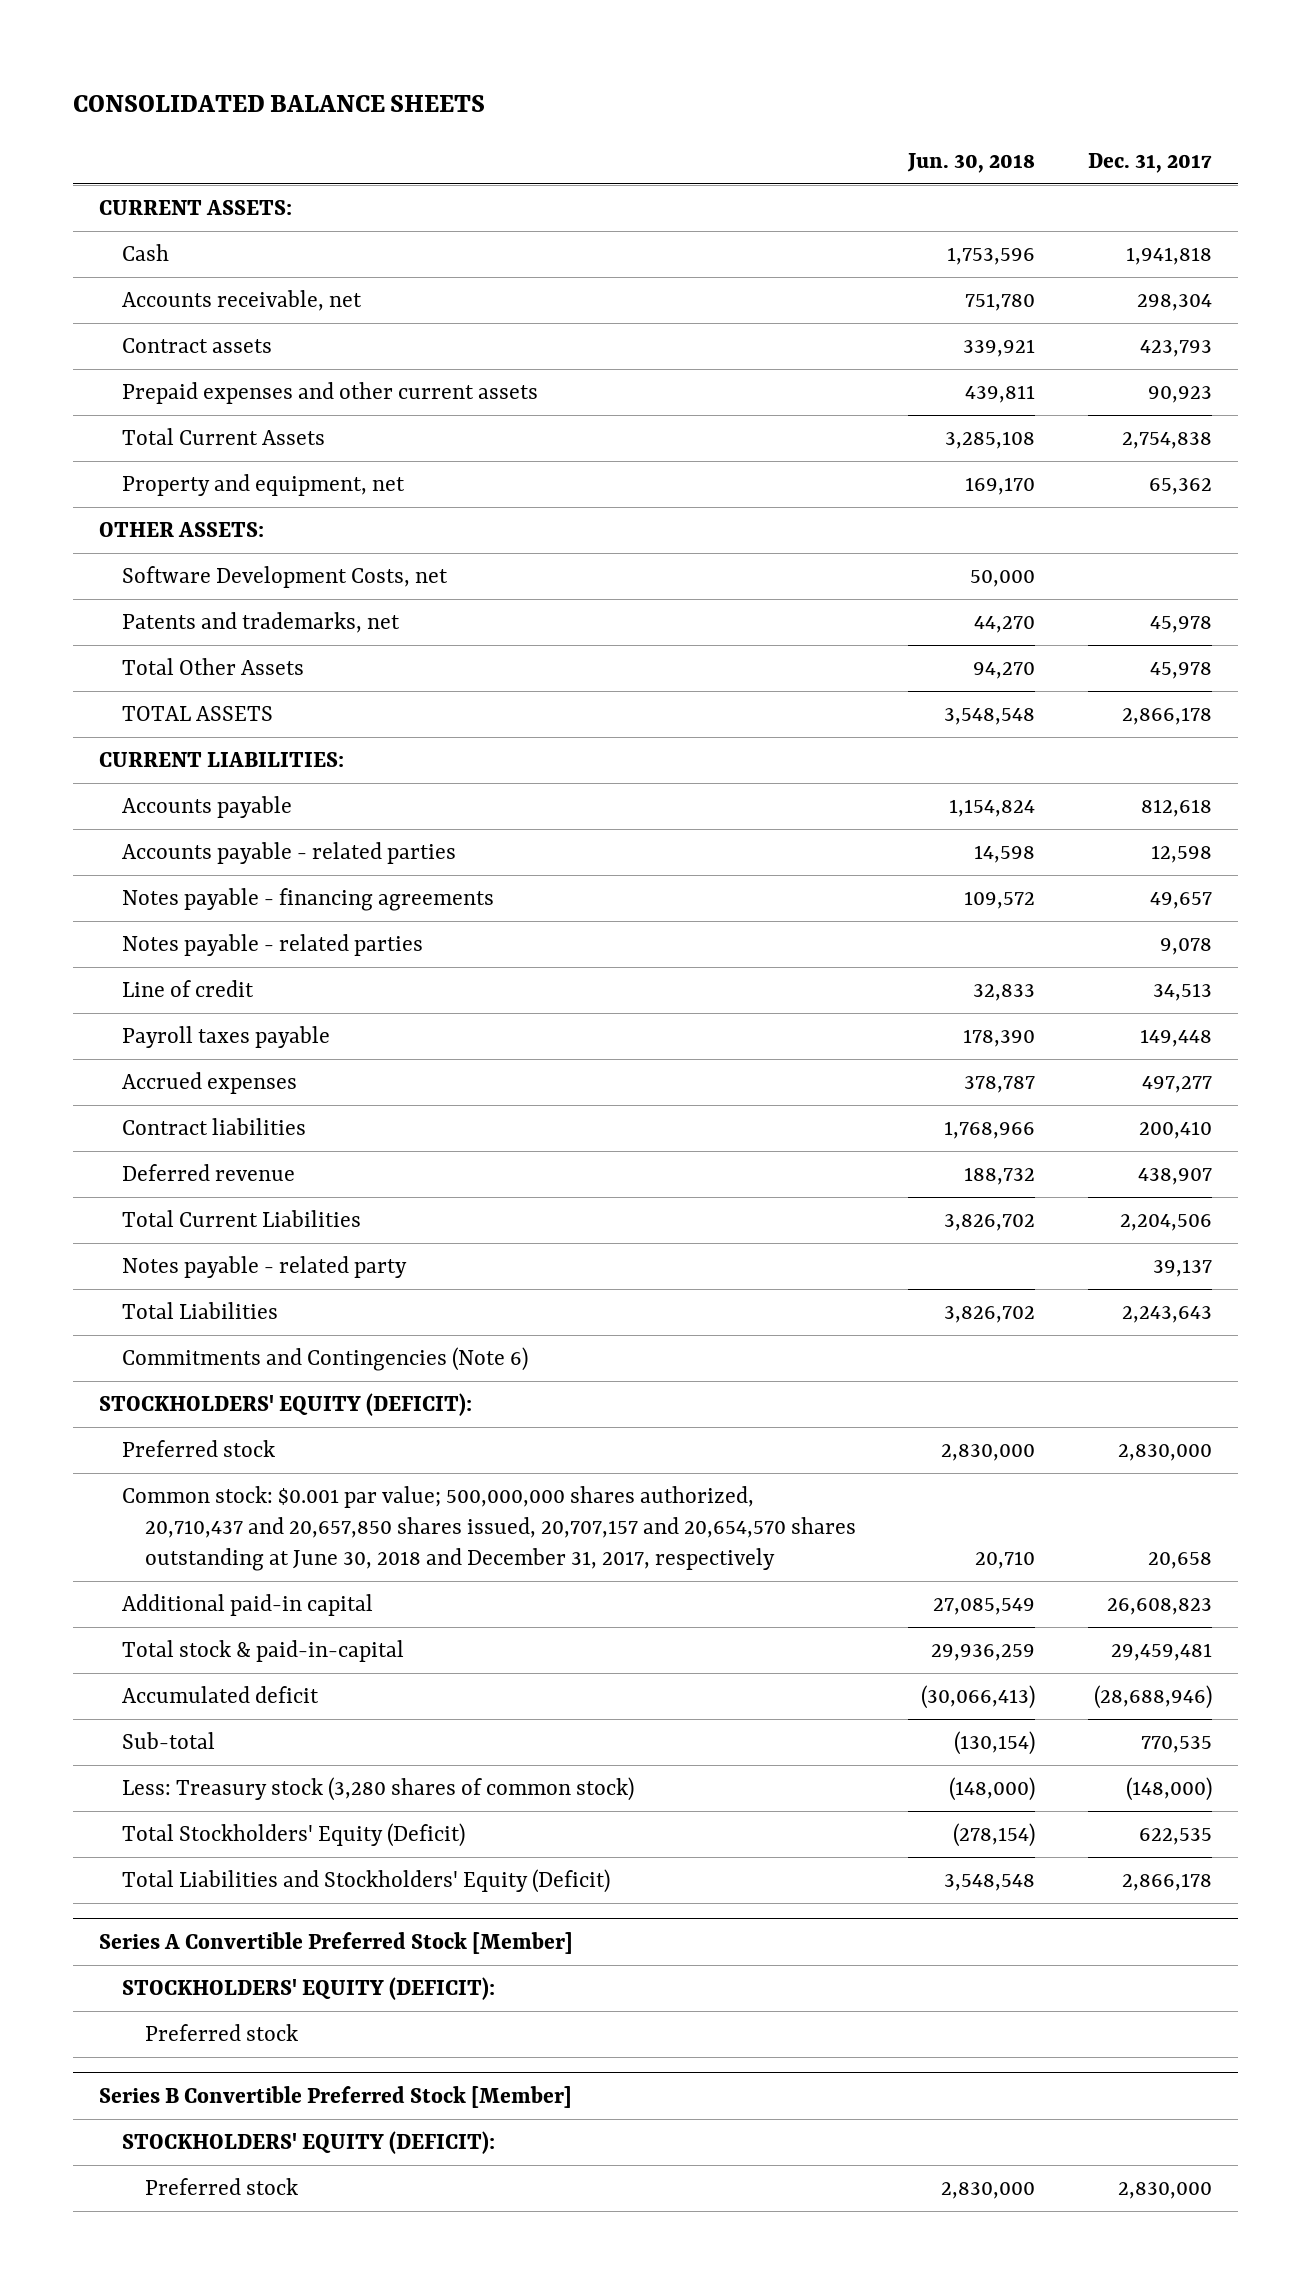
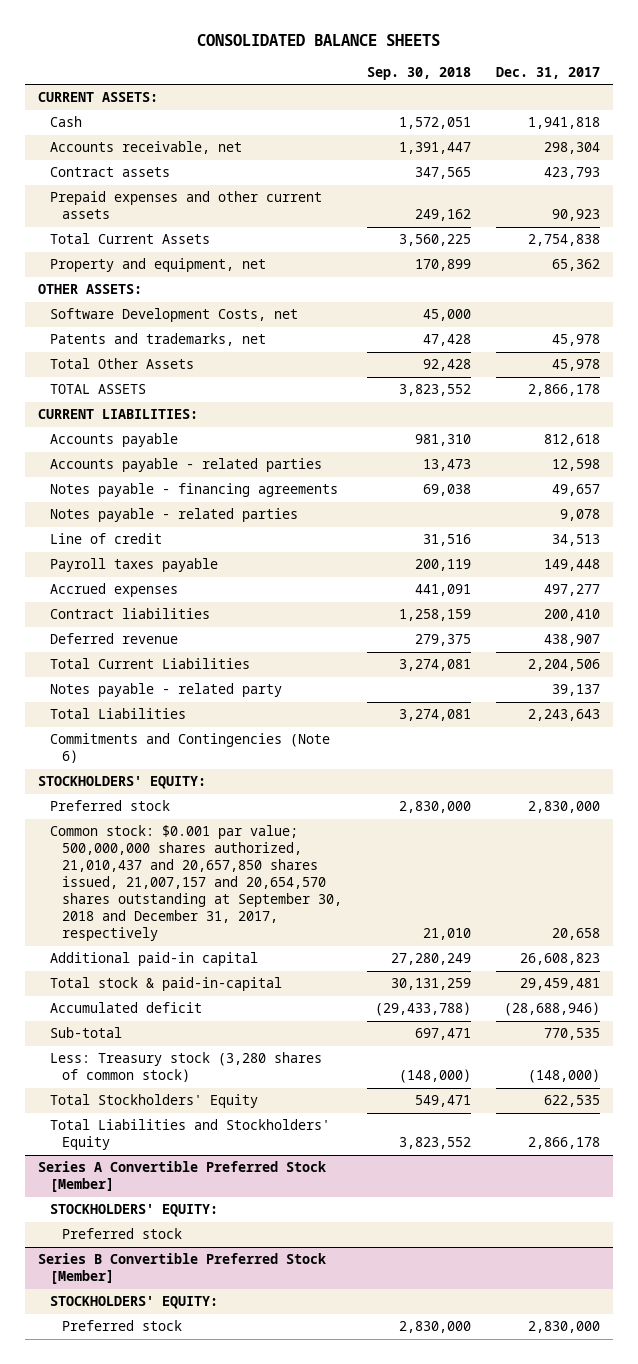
- | Jun. 30, 2018 | Dec. 31, 2017
+ | Sep. 30, 2018 | Dec. 31, 2017
- STOCKHOLDERS' EQUITY (DEFICIT):
+ STOCKHOLDERS' EQUITY:
- Common stock: $0.001 par value; 500,000,000 shares authorized, 20,710,437 and 20,657,850 shares issued, 20,707,157 and 20,654,570 shares outstanding at June 30, 2018 and December 31, 2017, respectively | 20,710 | 20,658
+ Common stock: $0.001 par value; 500,000,000 shares authorized, 21,010,437 and 20,657,850 shares issued, 21,007,157 and 20,654,570 shares outstanding at September 30, 2018 and December 31, 2017, respectively | 21,010 | 20,658
- Total Stockholders' Equity (Deficit) | (278,154) | 622,535
- Total Liabilities and Stockholders' Equity (Deficit) | 3,548,548 | 2,866,178
+ Total Stockholders' Equity | 549,471 | 622,535
+ Total Liabilities and Stockholders' Equity | 3,823,552 | 2,866,178
@ Series A Convertible Preferred Stock [Member]
- STOCKHOLDERS' EQUITY (DEFICIT):
+ STOCKHOLDERS' EQUITY:
@ Series B Convertible Preferred Stock [Member]
- STOCKHOLDERS' EQUITY (DEFICIT):
+ STOCKHOLDERS' EQUITY:

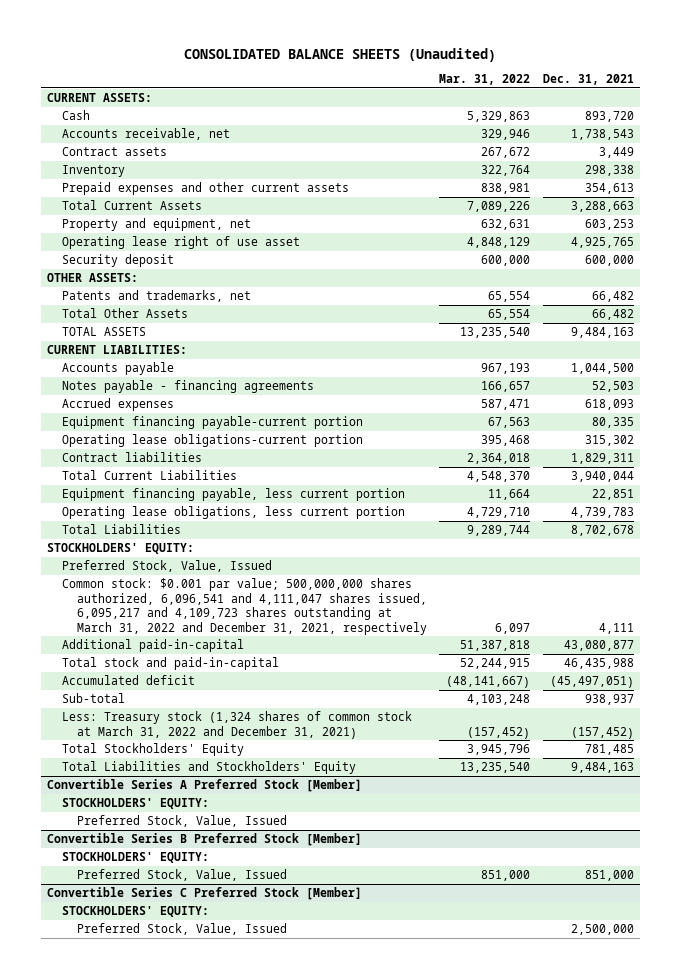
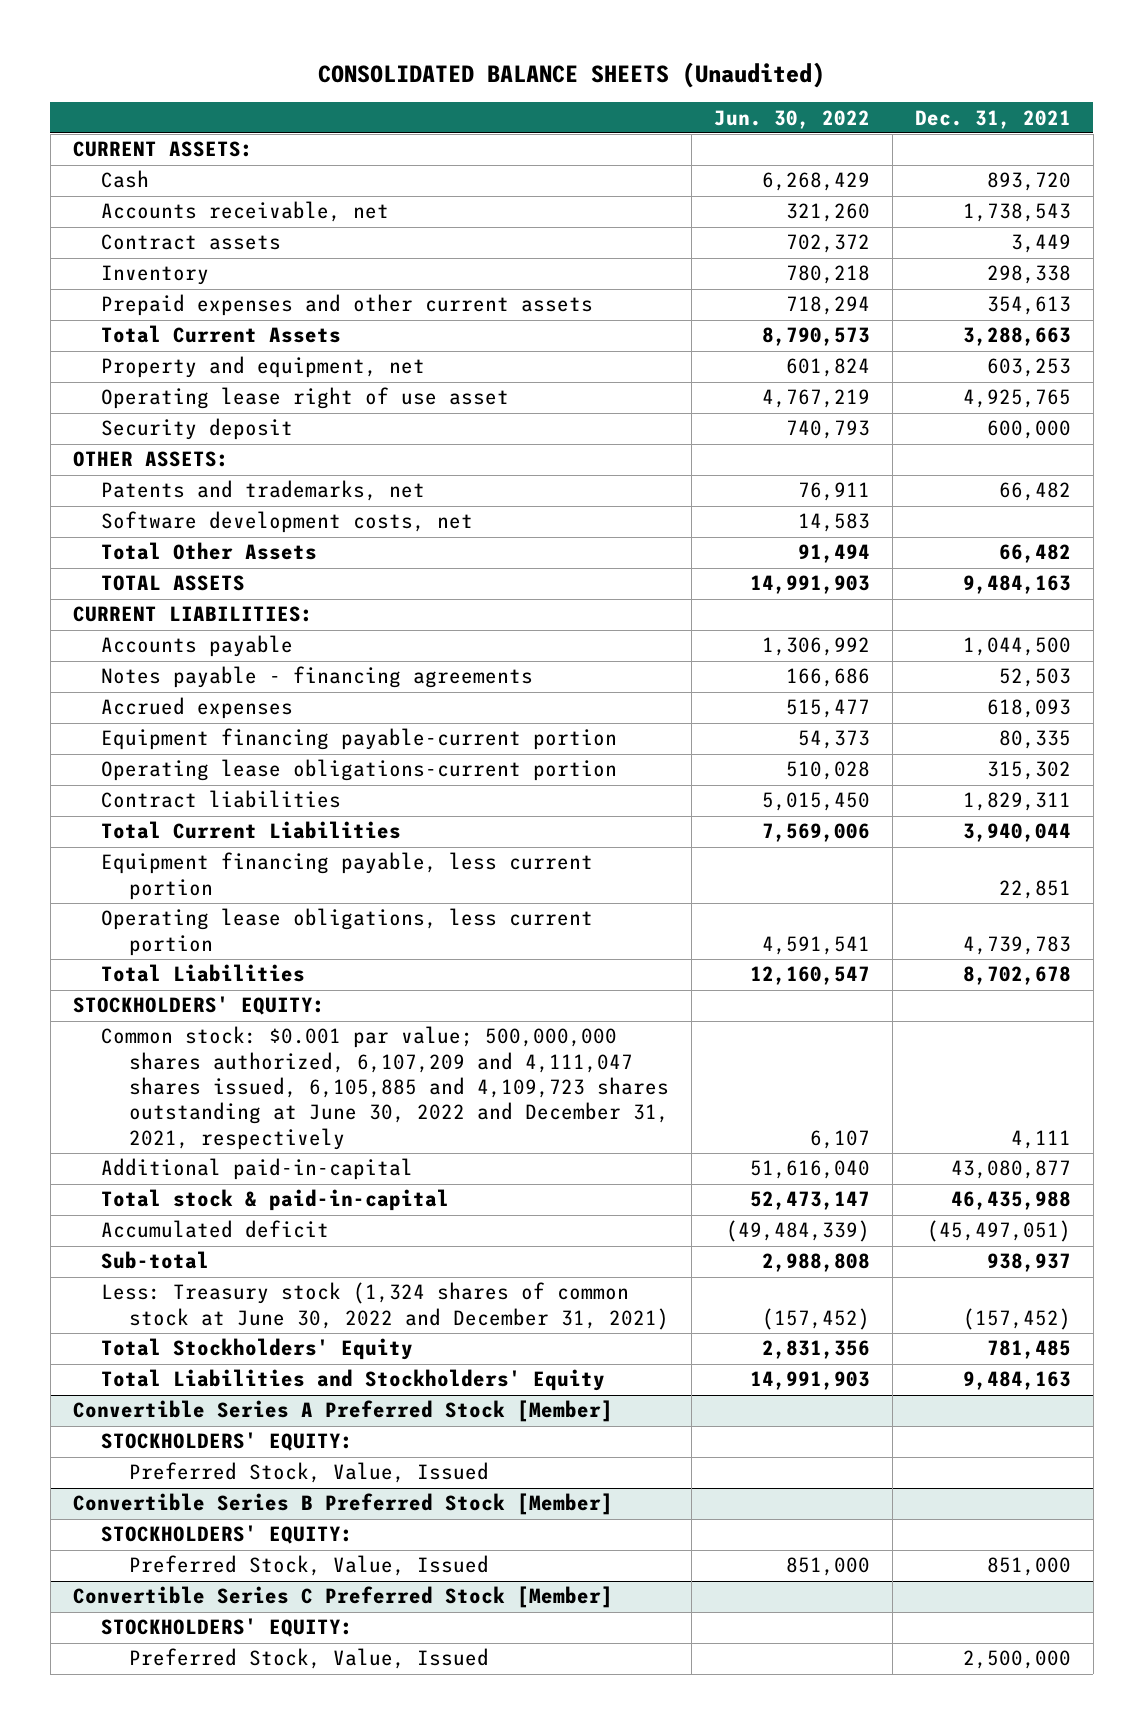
- | Mar. 31, 2022 | Dec. 31, 2021
+ | Jun. 30, 2022 | Dec. 31, 2021
+ Software development costs, net | 14,583 |
- Preferred Stock, Value, Issued
- Common stock: $0.001 par value; 500,000,000 shares authorized, 6,096,541 and 4,111,047 shares issued, 6,095,217 and 4,109,723 shares outstanding at March 31, 2022 and December 31, 2021, respectively | 6,097 | 4,111
+ Common stock: $0.001 par value; 500,000,000 shares authorized, 6,107,209 and 4,111,047 shares issued, 6,105,885 and 4,109,723 shares outstanding at June 30, 2022 and December 31, 2021, respectively | 6,107 | 4,111
- Total stock and paid-in-capital | 52,244,915 | 46,435,988
+ Total stock & paid-in-capital | 52,473,147 | 46,435,988
- Less: Treasury stock (1,324 shares of common stock at March 31, 2022 and December 31, 2021) | (157,452) | (157,452)
+ Less: Treasury stock (1,324 shares of common stock at June 30, 2022 and December 31, 2021) | (157,452) | (157,452)

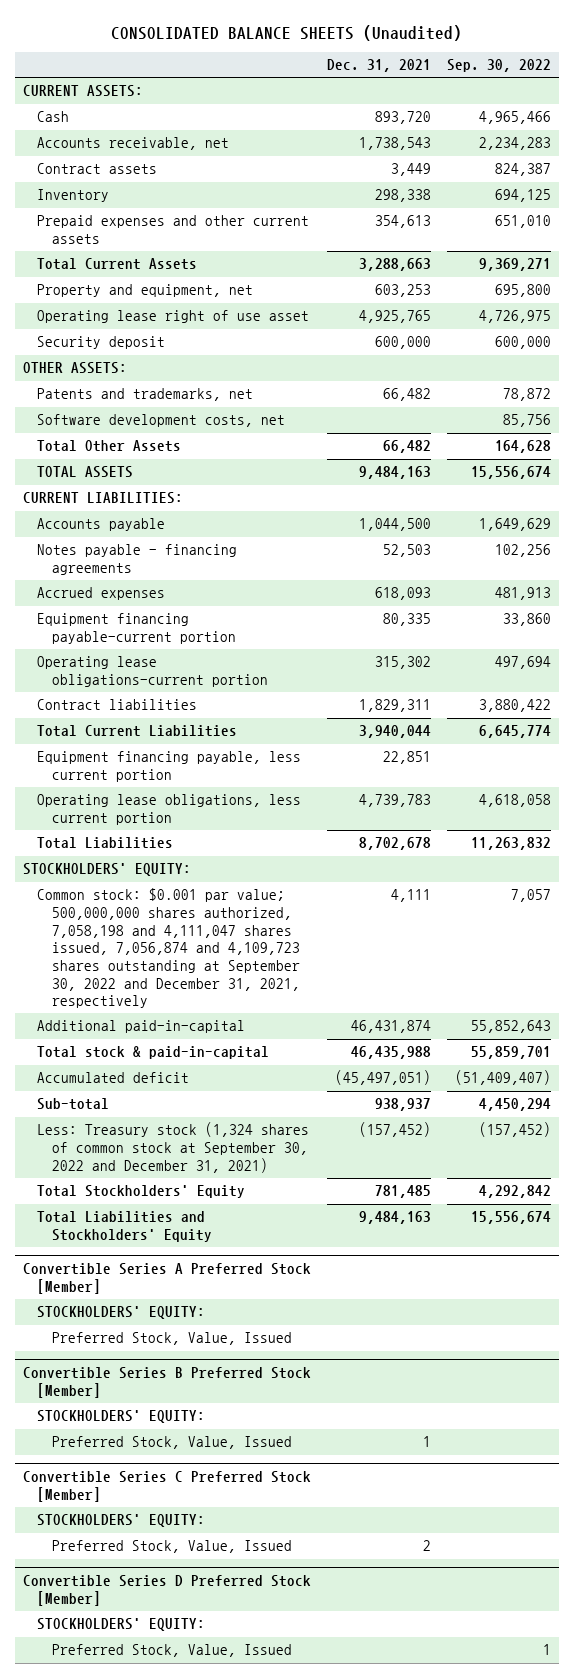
- | Jun. 30, 2022 | Dec. 31, 2021
+ | Dec. 31, 2021 | Sep. 30, 2022
- Common stock: $0.001 par value; 500,000,000 shares authorized, 6,107,209 and 4,111,047 shares issued, 6,105,885 and 4,109,723 shares outstanding at June 30, 2022 and December 31, 2021, respectively | 6,107 | 4,111
- Additional paid-in-capital | 51,616,040 | 43,080,877
+ Common stock: $0.001 par value; 500,000,000 shares authorized, 7,058,198 and 4,111,047 shares issued, 7,056,874 and 4,109,723 shares outstanding at September 30, 2022 and December 31, 2021, respectively | 4,111 | 7,057
+ Additional paid-in-capital | 46,431,874 | 55,852,643
- Less: Treasury stock (1,324 shares of common stock at June 30, 2022 and December 31, 2021) | (157,452) | (157,452)
+ Less: Treasury stock (1,324 shares of common stock at September 30, 2022 and December 31, 2021) | (157,452) | (157,452)
@ Convertible Series B Preferred Stock [Member]
- Preferred Stock, Value, Issued | 851,000 | 851,000
+ Preferred Stock, Value, Issued | 1 |
@ Convertible Series C Preferred Stock [Member]
- Preferred Stock, Value, Issued | | 2,500,000
+ Preferred Stock, Value, Issued | 2 |
+ Convertible Series D Preferred Stock [Member]
+ STOCKHOLDERS' EQUITY:
+ Preferred Stock, Value, Issued | | 1

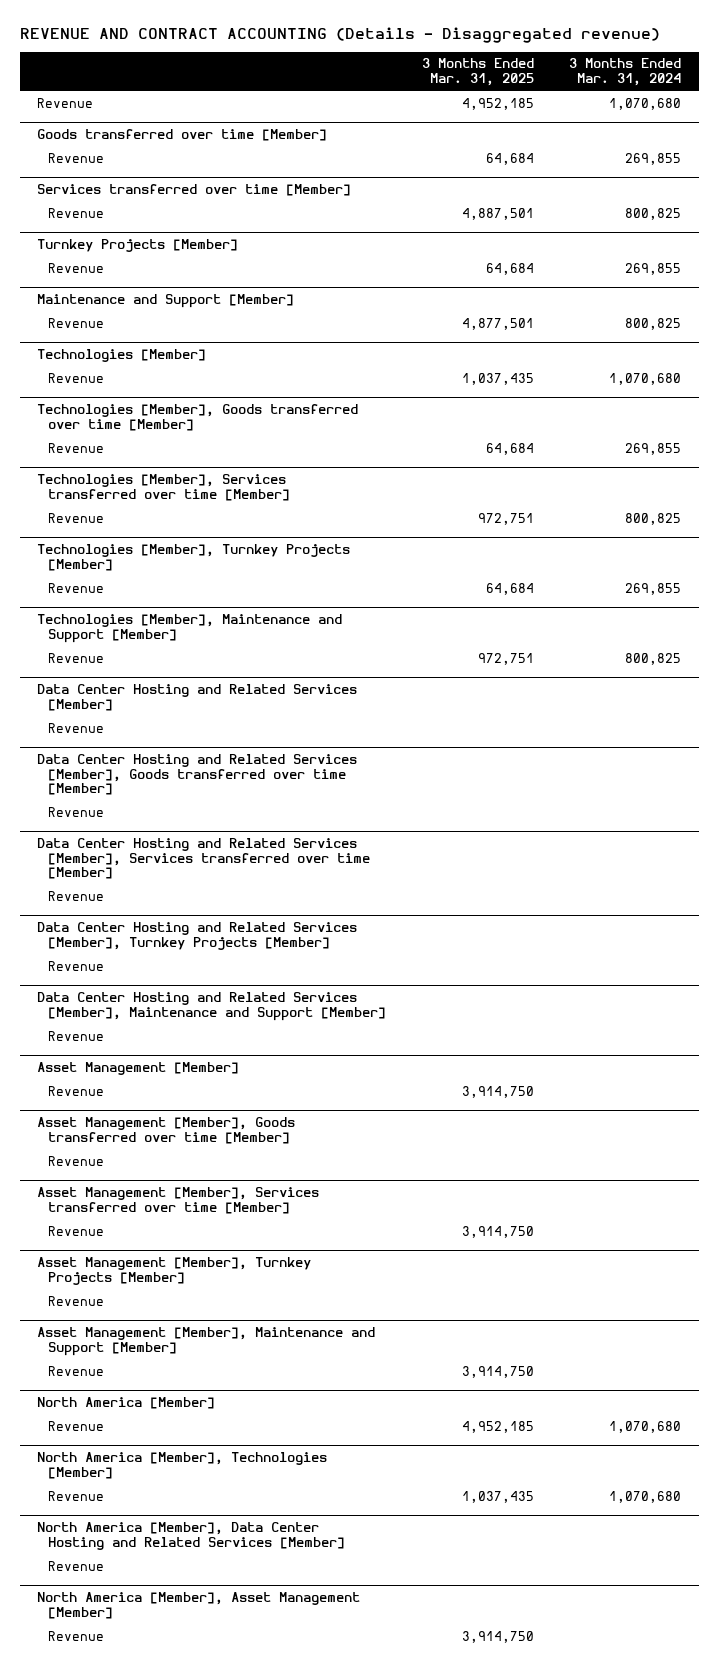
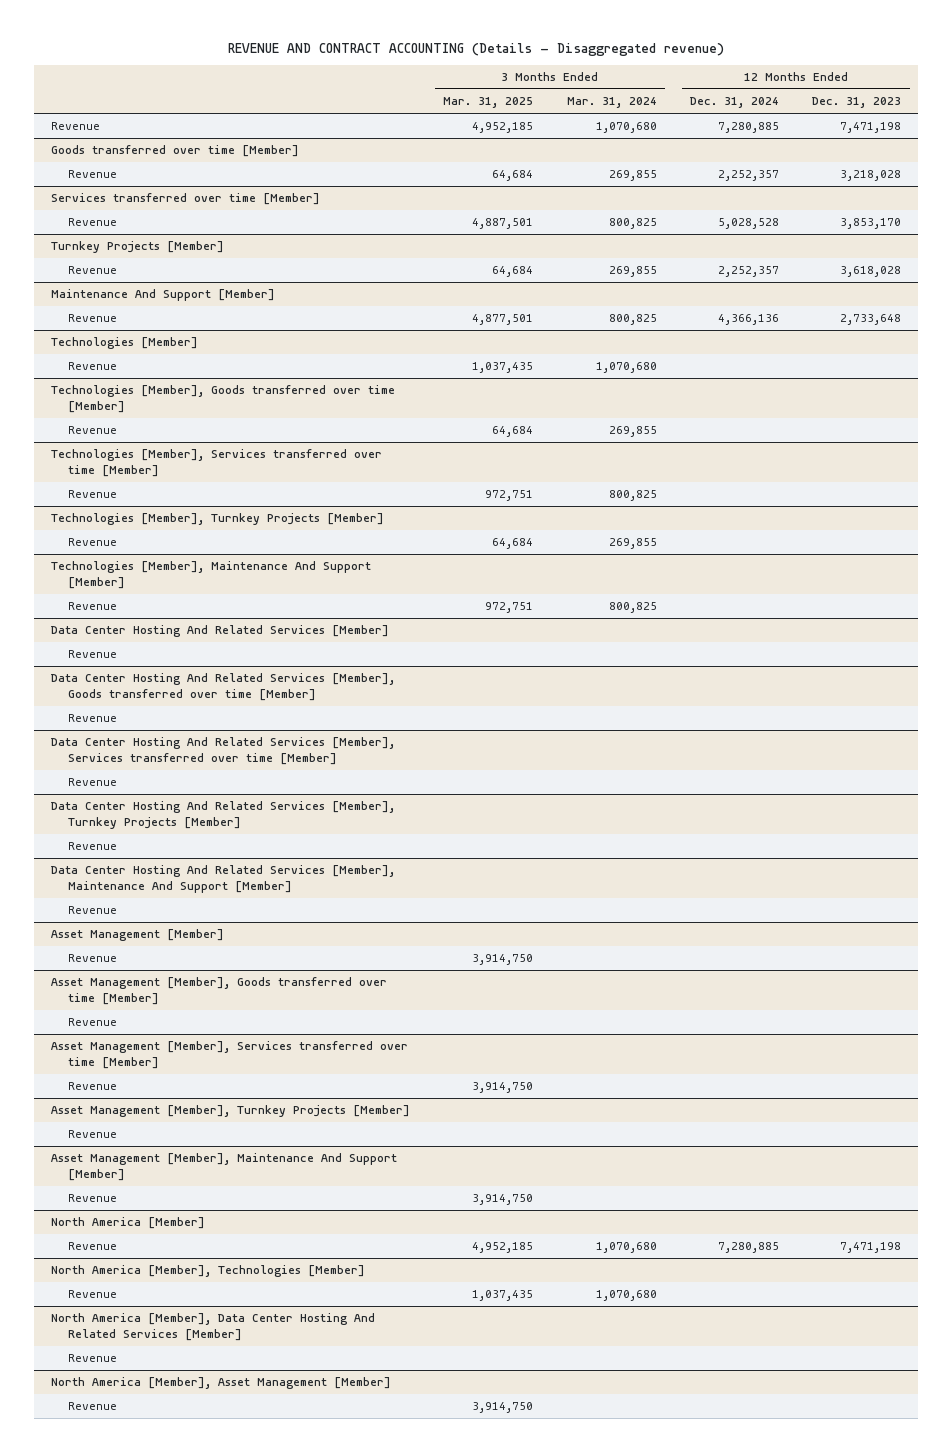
- | 3 Months Ended Mar. 31, 2025 | 3 Months Ended Mar. 31, 2024
+ | 3 Months Ended Mar. 31, 2025 | 3 Months Ended Mar. 31, 2024 | 12 Months Ended Dec. 31, 2024 | 12 Months Ended Dec. 31, 2023
- Maintenance and Support [Member]
+ Maintenance And Support [Member]
- Technologies [Member], Maintenance and Support [Member]
+ Technologies [Member], Maintenance And Support [Member]
- Data Center Hosting and Related Services [Member]
+ Data Center Hosting And Related Services [Member]
- Data Center Hosting and Related Services [Member], Goods transferred over time [Member]
+ Data Center Hosting And Related Services [Member], Goods transferred over time [Member]
- Data Center Hosting and Related Services [Member], Services transferred over time [Member]
+ Data Center Hosting And Related Services [Member], Services transferred over time [Member]
- Data Center Hosting and Related Services [Member], Turnkey Projects [Member]
+ Data Center Hosting And Related Services [Member], Turnkey Projects [Member]
- Data Center Hosting and Related Services [Member], Maintenance and Support [Member]
+ Data Center Hosting And Related Services [Member], Maintenance And Support [Member]
- Asset Management [Member], Maintenance and Support [Member]
+ Asset Management [Member], Maintenance And Support [Member]
- North America [Member], Data Center Hosting and Related Services [Member]
+ North America [Member], Data Center Hosting And Related Services [Member]

